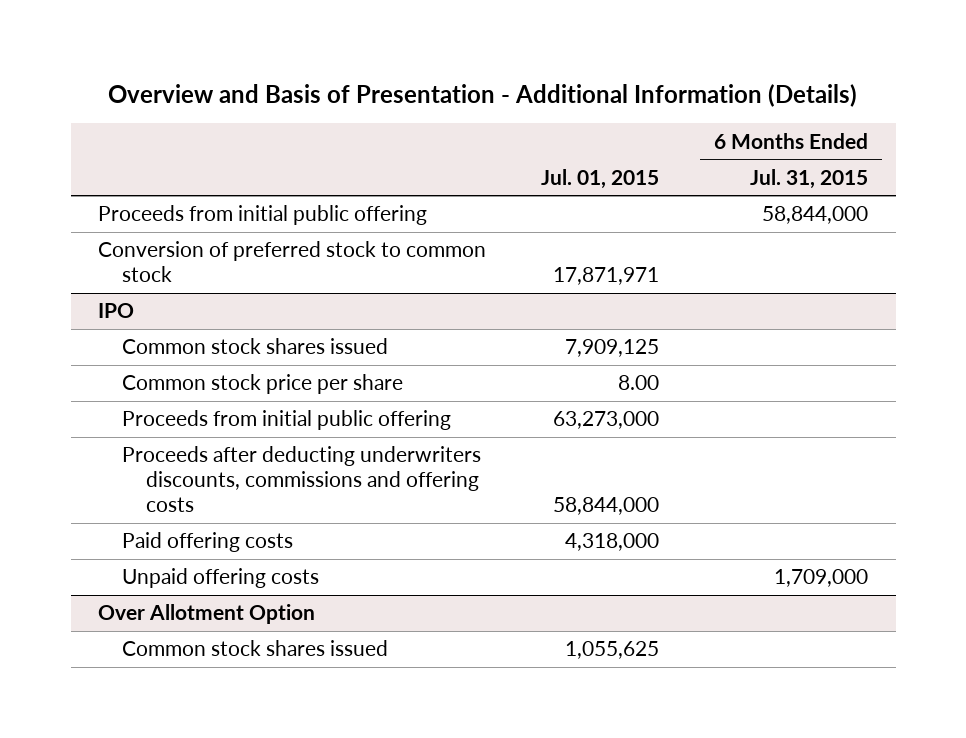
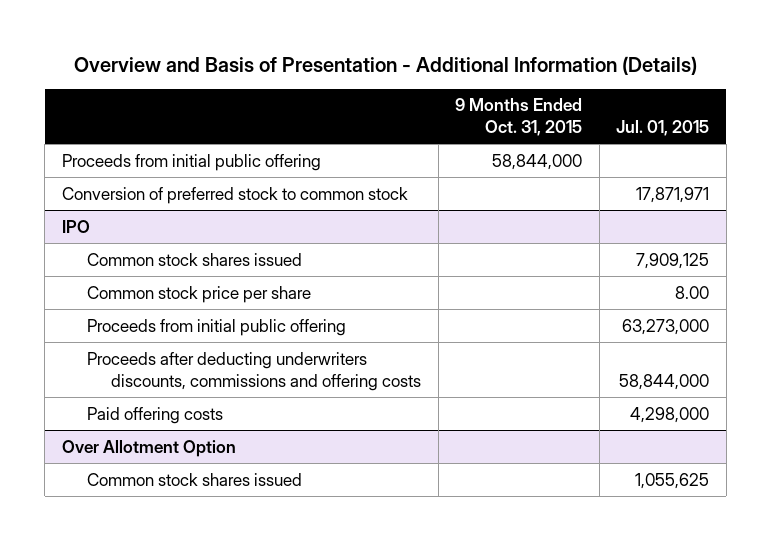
- | Jul. 01, 2015 | 6 Months Ended Jul. 31, 2015
+ | 9 Months Ended Oct. 31, 2015 | Jul. 01, 2015
@ IPO
- Paid offering costs | 4,318,000 |
- Unpaid offering costs | | 1,709,000
+ Paid offering costs | | 4,298,000

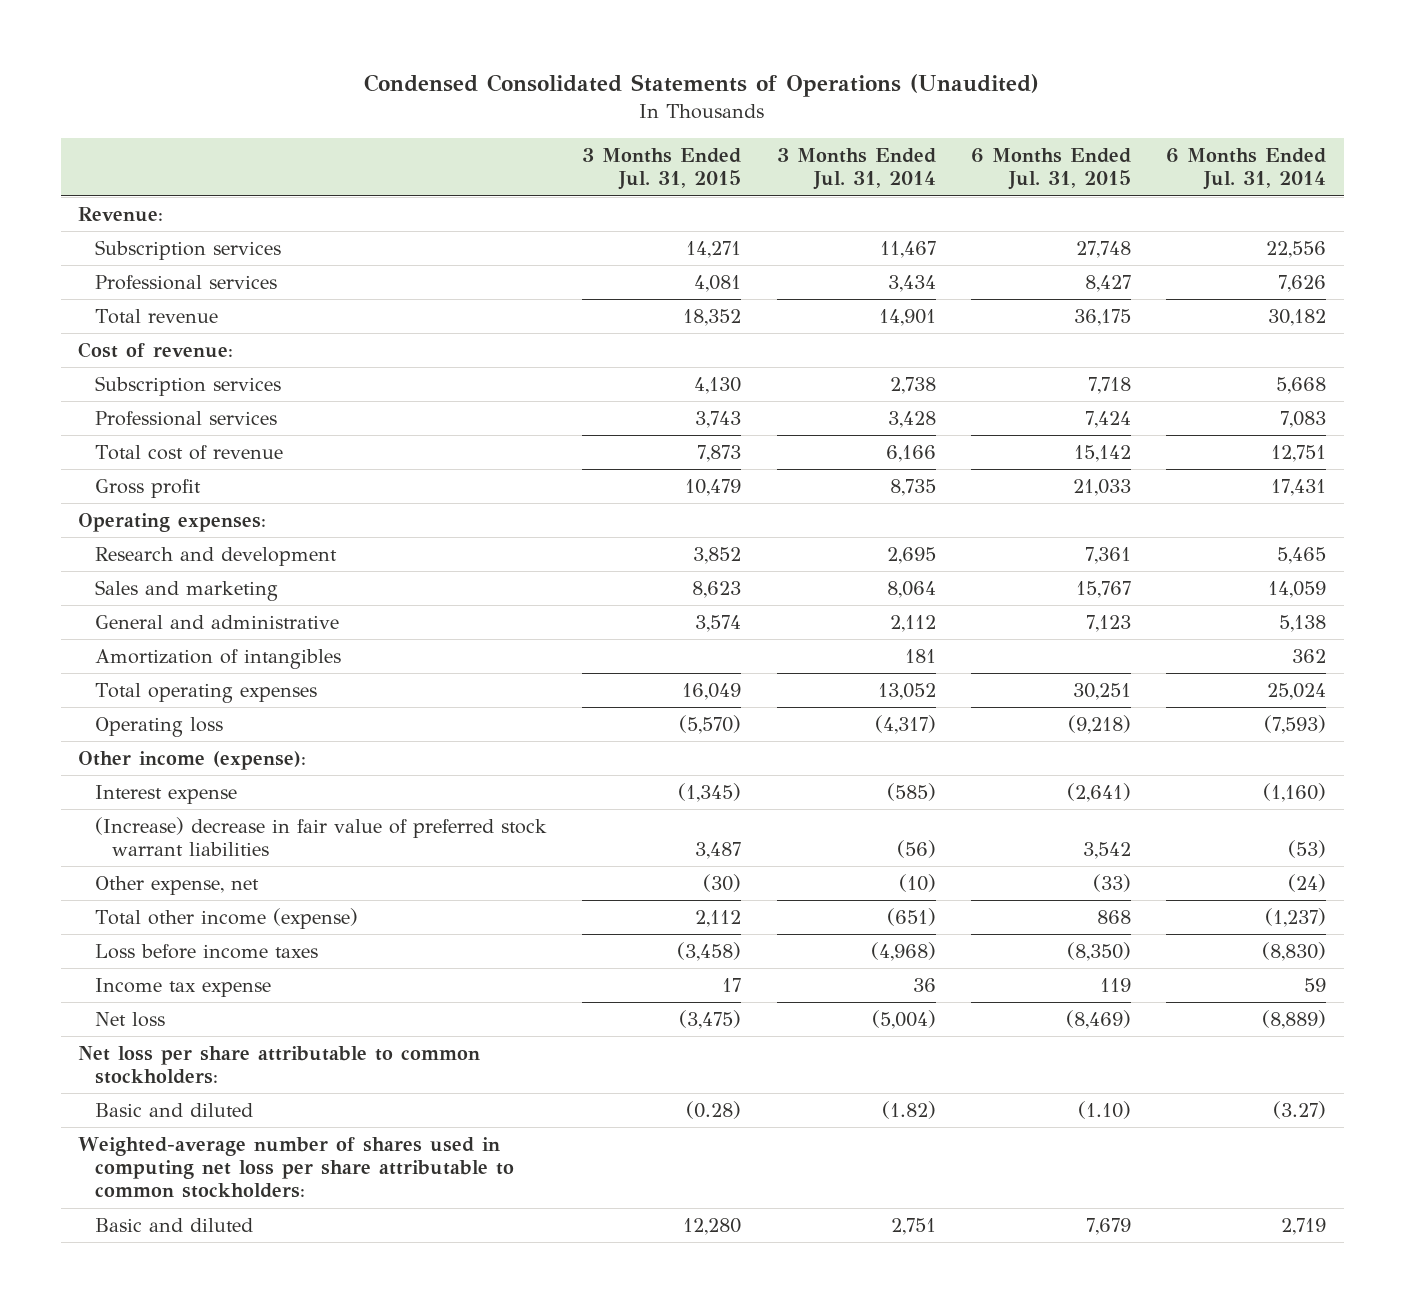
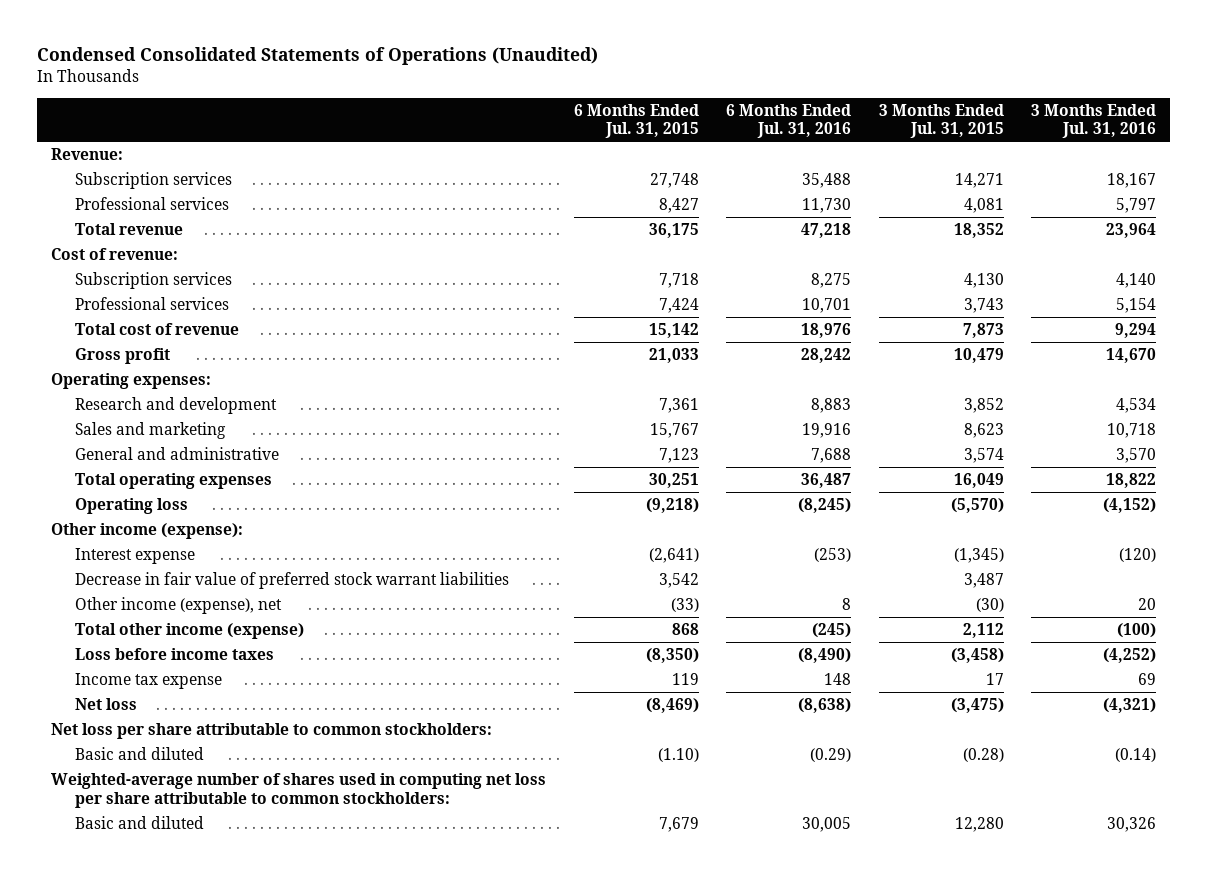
- | 3 Months Ended Jul. 31, 2015 | 3 Months Ended Jul. 31, 2014 | 6 Months Ended Jul. 31, 2015 | 6 Months Ended Jul. 31, 2014
+ | 6 Months Ended Jul. 31, 2015 | 6 Months Ended Jul. 31, 2016 | 3 Months Ended Jul. 31, 2015 | 3 Months Ended Jul. 31, 2016
- Amortization of intangibles | | 181 | | 362
- (Increase) decrease in fair value of preferred stock warrant liabilities | 3,487 | (56) | 3,542 | (53)
- Other expense, net | (30) | (10) | (33) | (24)
+ Decrease in fair value of preferred stock warrant liabilities | 3,542 | | 3,487 |
+ Other income (expense), net | (33) | 8 | (30) | 20

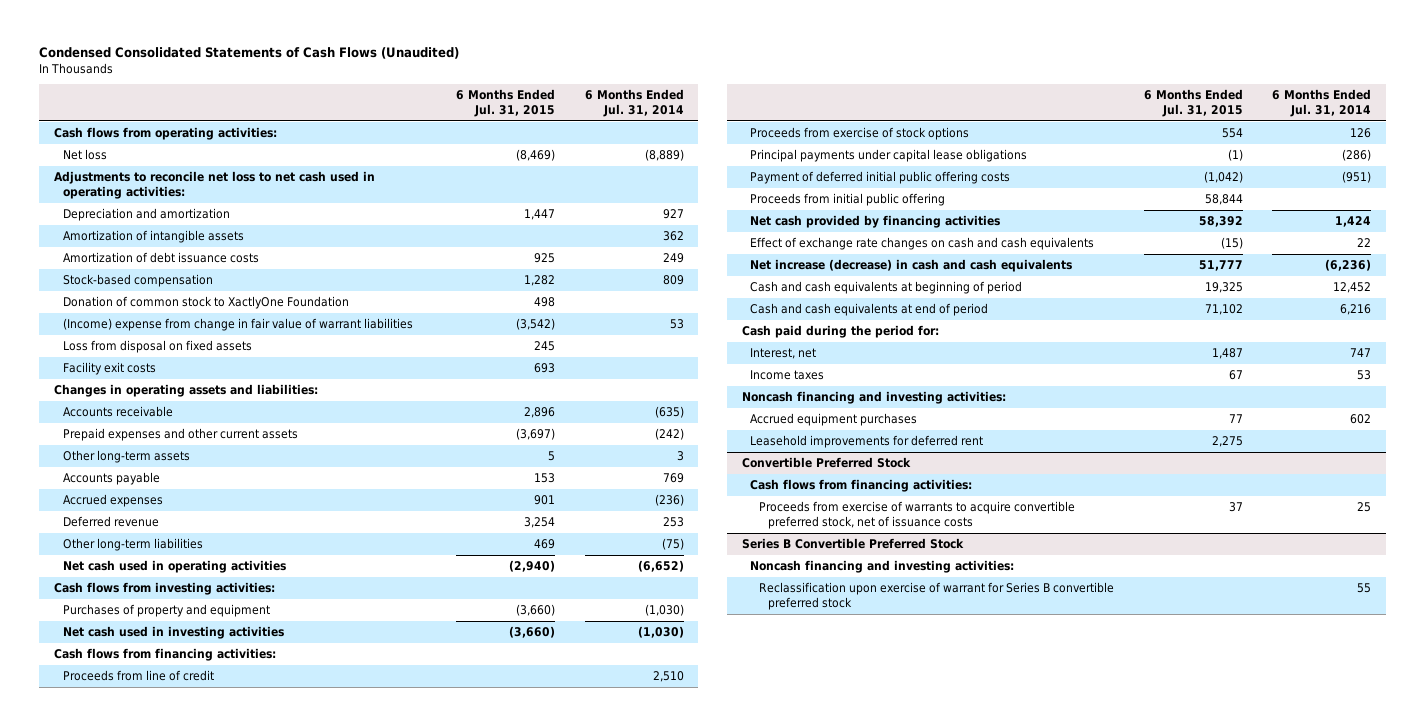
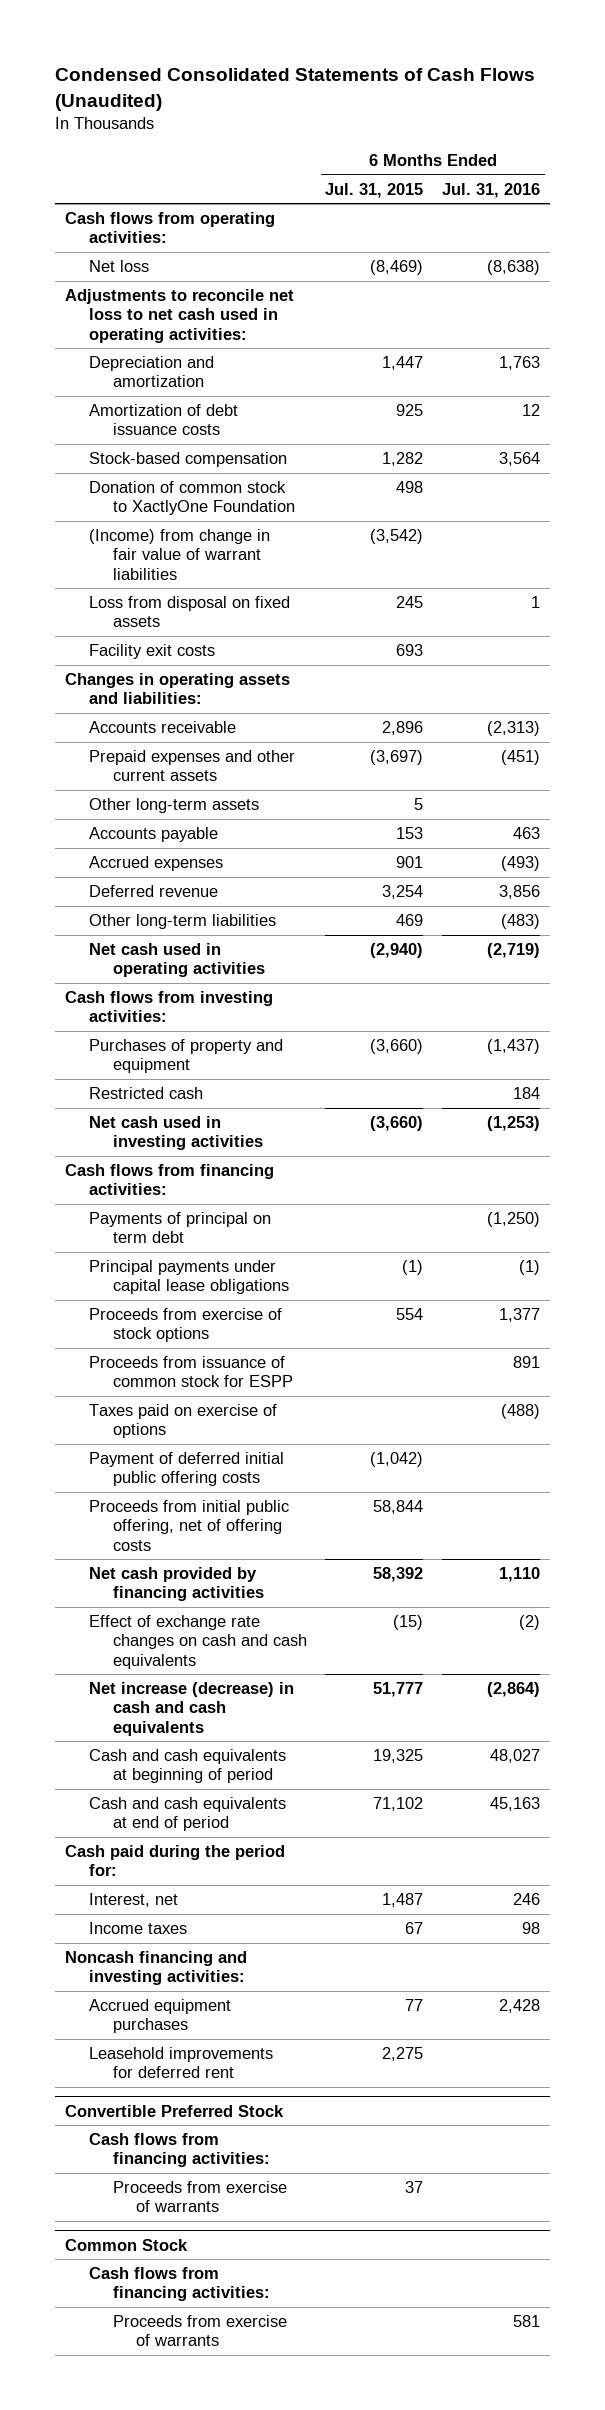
- | 6 Months Ended Jul. 31, 2015 | 6 Months Ended Jul. 31, 2014
+ | 6 Months Ended Jul. 31, 2015 | 6 Months Ended Jul. 31, 2016
- Amortization of intangible assets | | 362
- (Income) expense from change in fair value of warrant liabilities | (3,542) | 53
+ (Income) from change in fair value of warrant liabilities | (3,542) |
+ Restricted cash | | 184
- Proceeds from line of credit | | 2,510
+ Payments of principal on term debt | | (1,250)
moved down: Proceeds from exercise of stock options | 554 | 1,377
+ Proceeds from issuance of common stock for ESPP | | 891
+ Taxes paid on exercise of options | | (488)
- Proceeds from initial public offering | 58,844 |
+ Proceeds from initial public offering, net of offering costs | 58,844 |
@ Convertible Preferred Stock
- Proceeds from exercise of warrants to acquire convertible preferred stock, net of issuance costs | 37 | 25
- Series B Convertible Preferred Stock
- Noncash financing and investing activities:
- Reclassification upon exercise of warrant for Series B convertible preferred stock | | 55
@ Convertible Preferred Stock
+ Proceeds from exercise of warrants | 37 |
+ Common Stock
+ Cash flows from financing activities:
+ Proceeds from exercise of warrants | | 581

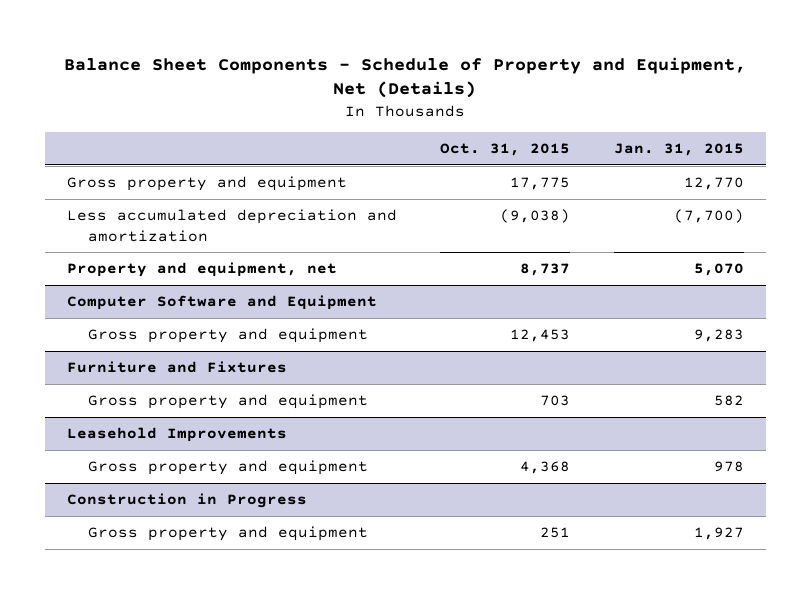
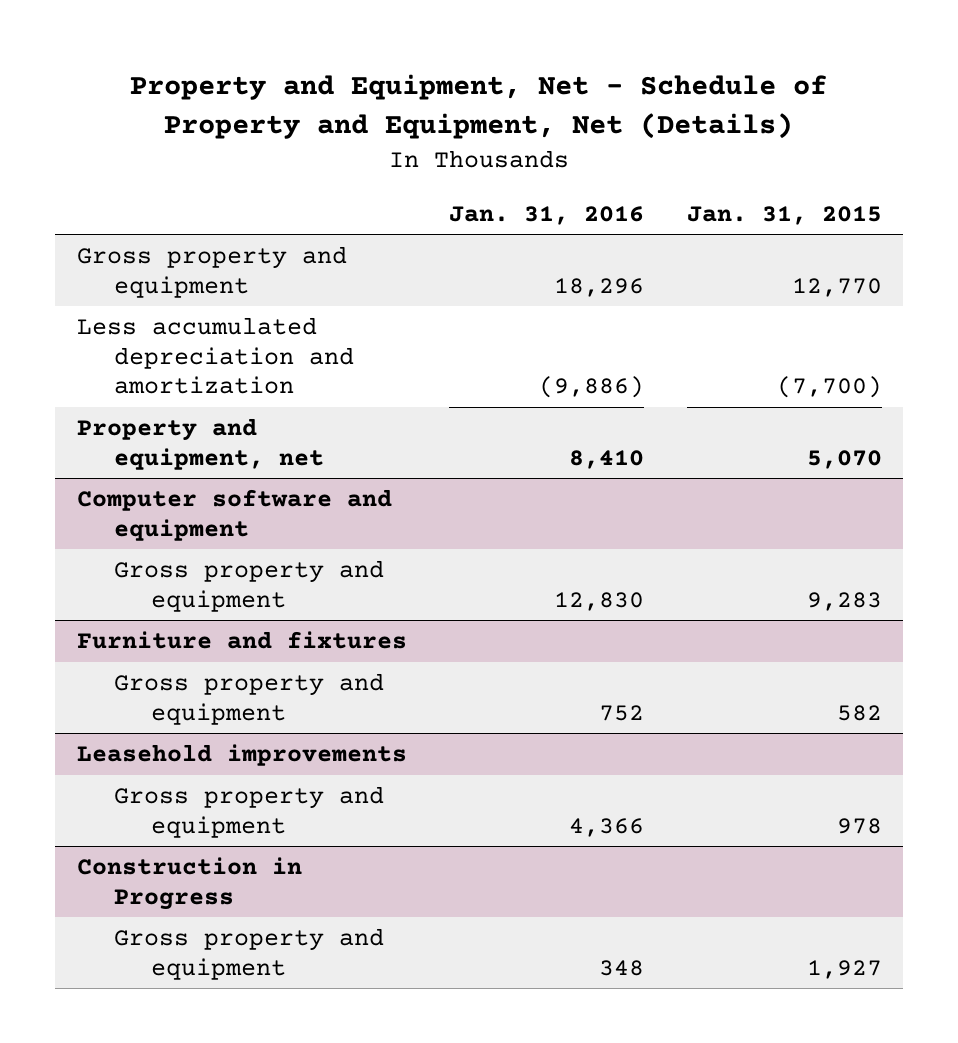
- Balance Sheet Components - Schedule of Property and Equipment, Net (Details)
+ Property and Equipment, Net - Schedule of Property and Equipment, Net (Details)
- | Oct. 31, 2015 | Jan. 31, 2015
+ | Jan. 31, 2016 | Jan. 31, 2015
- Computer Software and Equipment
+ Computer software and equipment
- Furniture and Fixtures
+ Furniture and fixtures
- Leasehold Improvements
+ Leasehold improvements

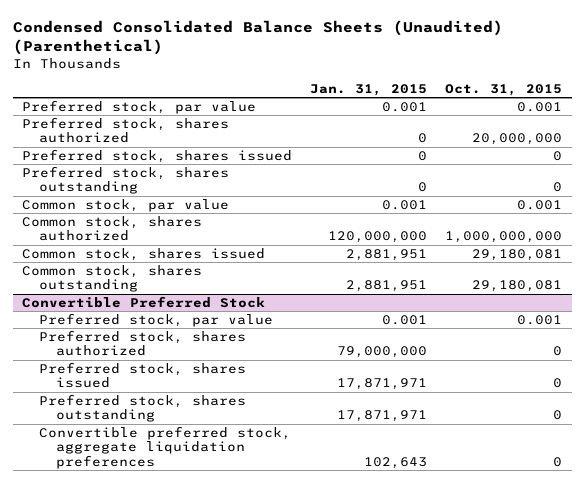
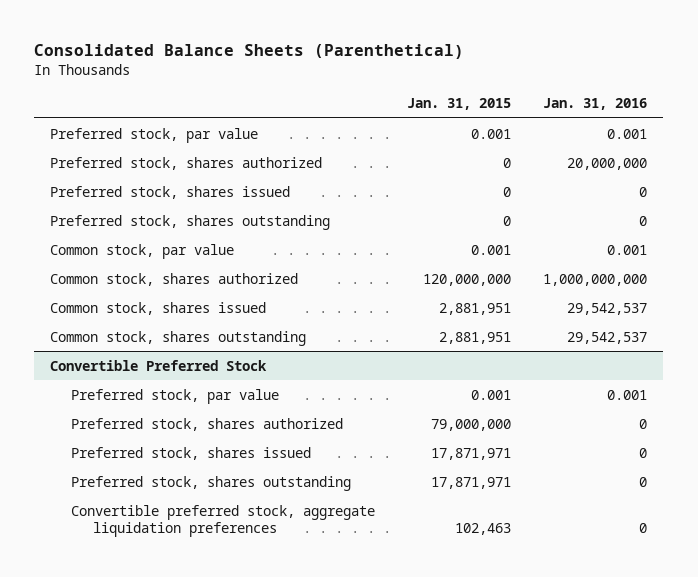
- Condensed Consolidated Balance Sheets (Unaudited) (Parenthetical)
+ Consolidated Balance Sheets (Parenthetical)
- | Jan. 31, 2015 | Oct. 31, 2015
+ | Jan. 31, 2015 | Jan. 31, 2016
@ Convertible Preferred Stock
- Convertible preferred stock, aggregate liquidation preferences | 102,643 | 0
+ Convertible preferred stock, aggregate liquidation preferences | 102,463 | 0

